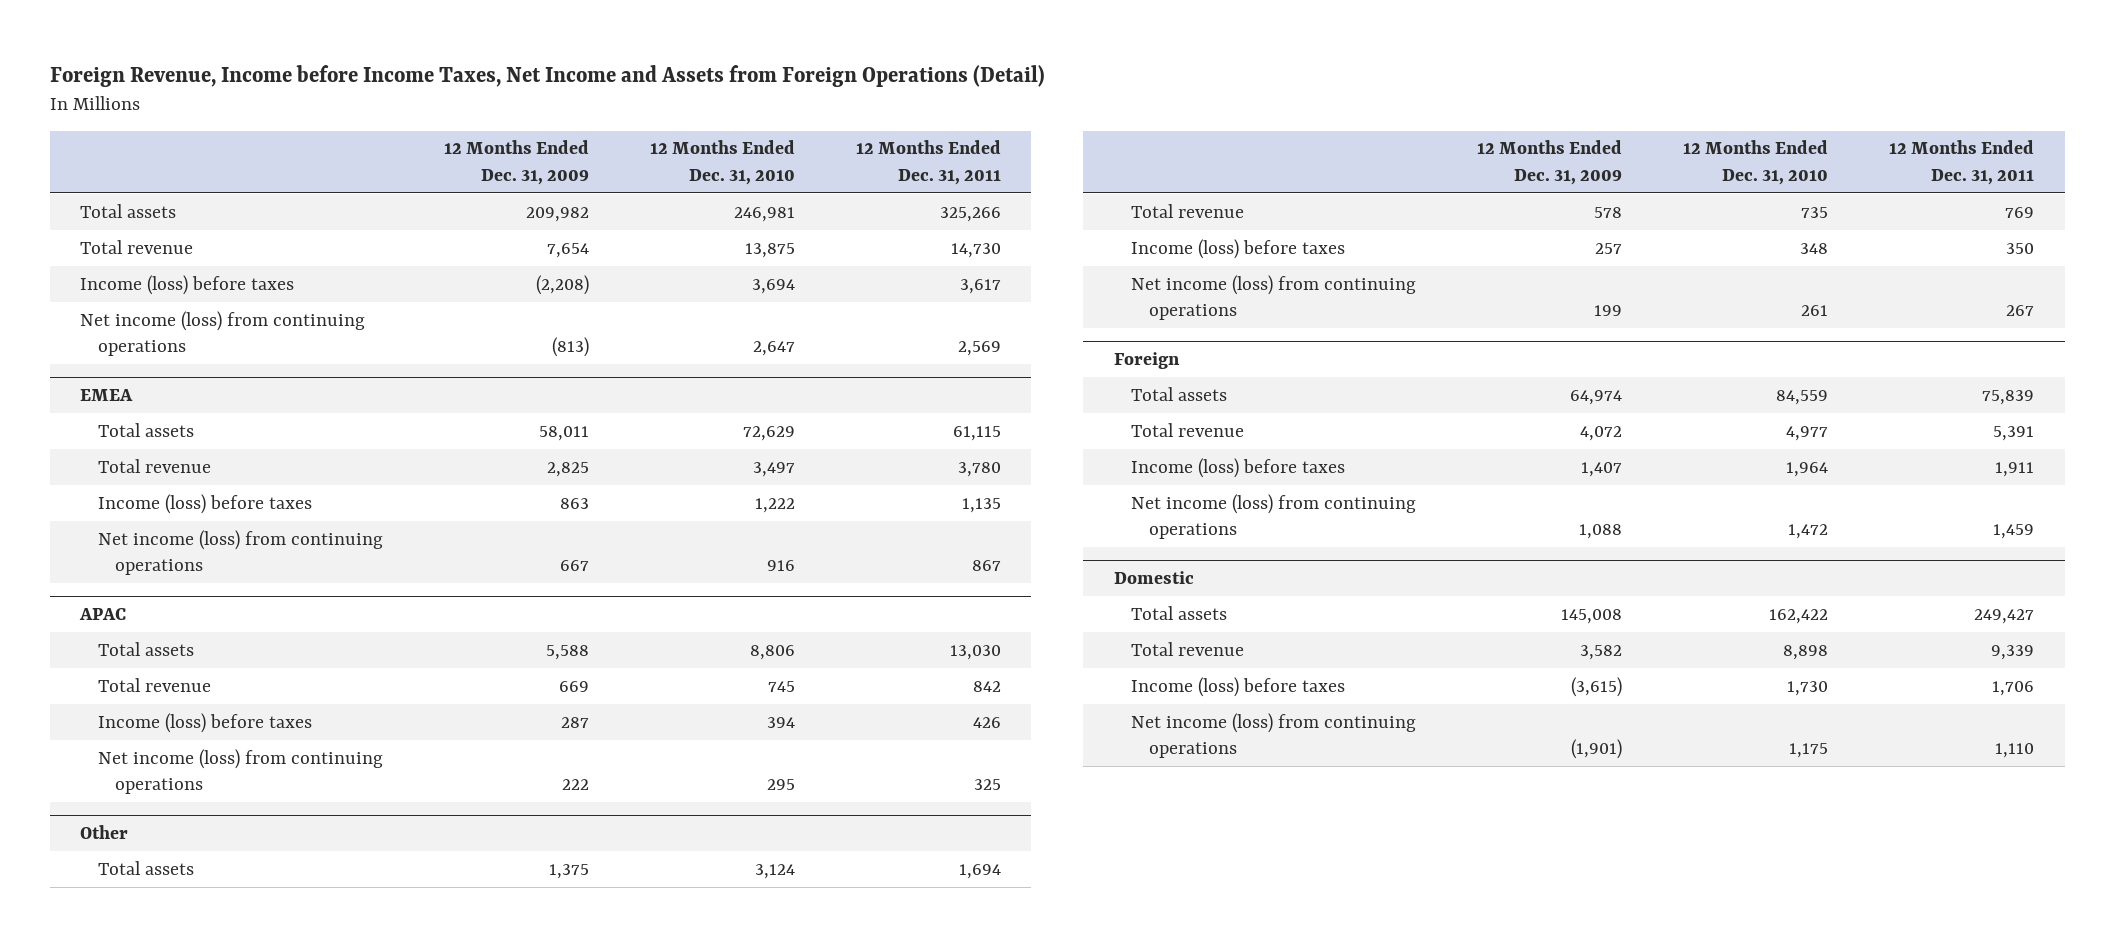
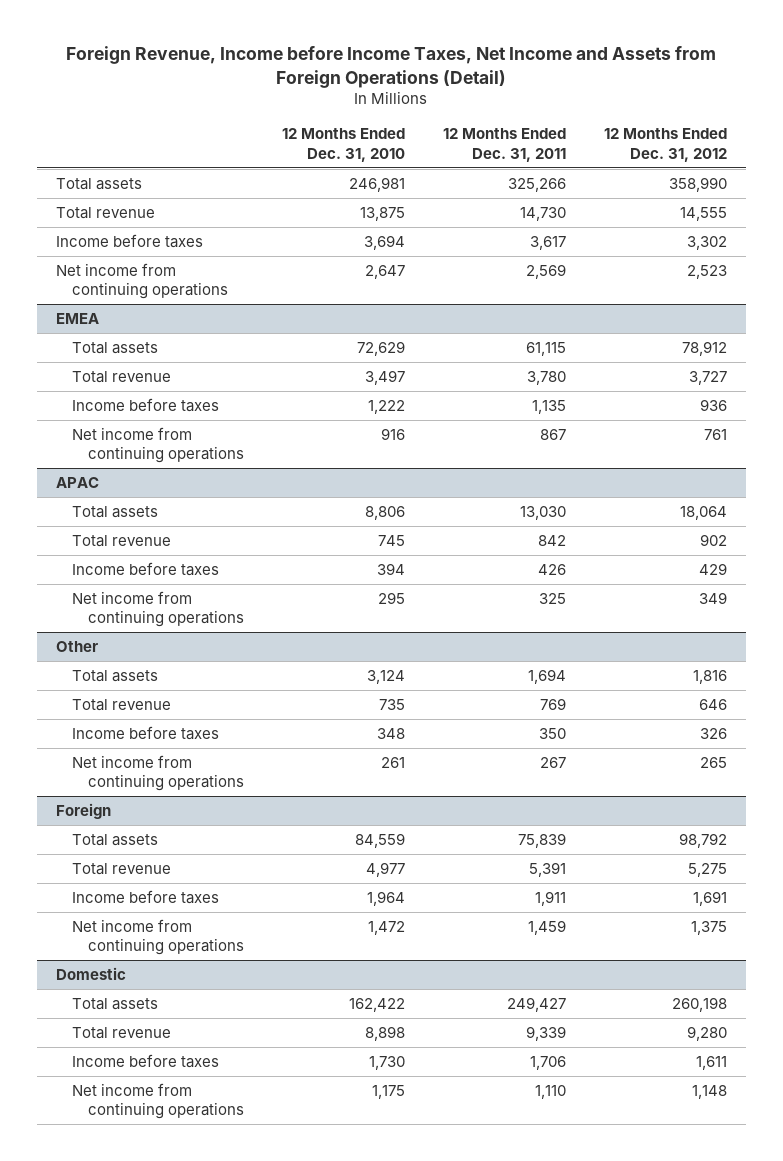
- | 12 Months Ended Dec. 31, 2009 | 12 Months Ended Dec. 31, 2010 | 12 Months Ended Dec. 31, 2011
+ | 12 Months Ended Dec. 31, 2010 | 12 Months Ended Dec. 31, 2011 | 12 Months Ended Dec. 31, 2012
- Income (loss) before taxes | (2,208) | 3,694 | 3,617
- Net income (loss) from continuing operations | (813) | 2,647 | 2,569
+ Income before taxes | 3,694 | 3,617 | 3,302
+ Net income from continuing operations | 2,647 | 2,569 | 2,523
@ EMEA
- Income (loss) before taxes | 863 | 1,222 | 1,135
- Net income (loss) from continuing operations | 667 | 916 | 867
+ Income before taxes | 1,222 | 1,135 | 936
+ Net income from continuing operations | 916 | 867 | 761
@ APAC
- Income (loss) before taxes | 287 | 394 | 426
- Net income (loss) from continuing operations | 222 | 295 | 325
+ Income before taxes | 394 | 426 | 429
+ Net income from continuing operations | 295 | 325 | 349
@ Other
- Income (loss) before taxes | 257 | 348 | 350
- Net income (loss) from continuing operations | 199 | 261 | 267
+ Income before taxes | 348 | 350 | 326
+ Net income from continuing operations | 261 | 267 | 265
@ Foreign
- Income (loss) before taxes | 1,407 | 1,964 | 1,911
- Net income (loss) from continuing operations | 1,088 | 1,472 | 1,459
+ Income before taxes | 1,964 | 1,911 | 1,691
+ Net income from continuing operations | 1,472 | 1,459 | 1,375
@ Domestic
- Income (loss) before taxes | (3,615) | 1,730 | 1,706
- Net income (loss) from continuing operations | (1,901) | 1,175 | 1,110
+ Income before taxes | 1,730 | 1,706 | 1,611
+ Net income from continuing operations | 1,175 | 1,110 | 1,148

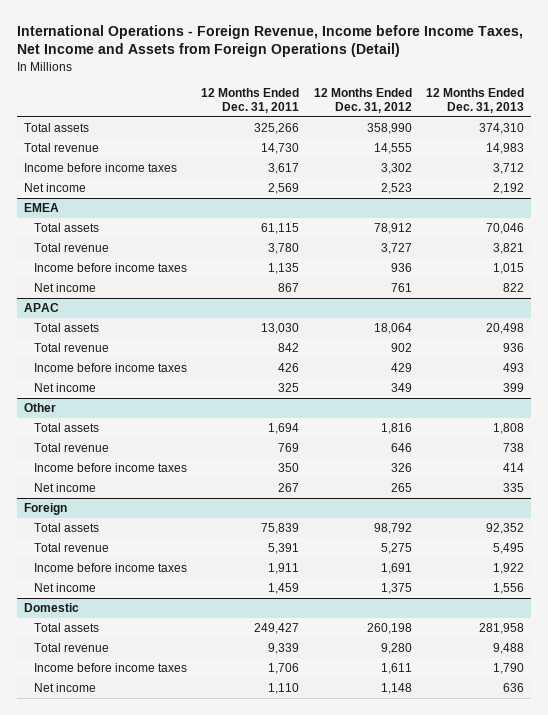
- Foreign Revenue, Income before Income Taxes, Net Income and Assets from Foreign Operations (Detail)
+ International Operations - Foreign Revenue, Income before Income Taxes, Net Income and Assets from Foreign Operations (Detail)
- | 12 Months Ended Dec. 31, 2010 | 12 Months Ended Dec. 31, 2011 | 12 Months Ended Dec. 31, 2012
+ | 12 Months Ended Dec. 31, 2011 | 12 Months Ended Dec. 31, 2012 | 12 Months Ended Dec. 31, 2013
- Income before taxes | 3,694 | 3,617 | 3,302
- Net income from continuing operations | 2,647 | 2,569 | 2,523
+ Income before income taxes | 3,617 | 3,302 | 3,712
+ Net income | 2,569 | 2,523 | 2,192
@ EMEA
- Income before taxes | 1,222 | 1,135 | 936
- Net income from continuing operations | 916 | 867 | 761
+ Income before income taxes | 1,135 | 936 | 1,015
+ Net income | 867 | 761 | 822
@ APAC
- Income before taxes | 394 | 426 | 429
- Net income from continuing operations | 295 | 325 | 349
+ Income before income taxes | 426 | 429 | 493
+ Net income | 325 | 349 | 399
@ Other
- Income before taxes | 348 | 350 | 326
- Net income from continuing operations | 261 | 267 | 265
+ Income before income taxes | 350 | 326 | 414
+ Net income | 267 | 265 | 335
@ Foreign
- Income before taxes | 1,964 | 1,911 | 1,691
- Net income from continuing operations | 1,472 | 1,459 | 1,375
+ Income before income taxes | 1,911 | 1,691 | 1,922
+ Net income | 1,459 | 1,375 | 1,556
@ Domestic
- Income before taxes | 1,730 | 1,706 | 1,611
- Net income from continuing operations | 1,175 | 1,110 | 1,148
+ Income before income taxes | 1,706 | 1,611 | 1,790
+ Net income | 1,110 | 1,148 | 636

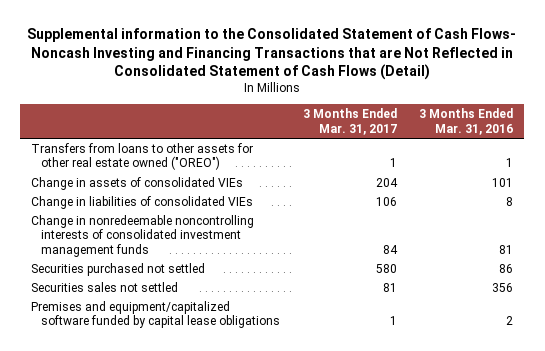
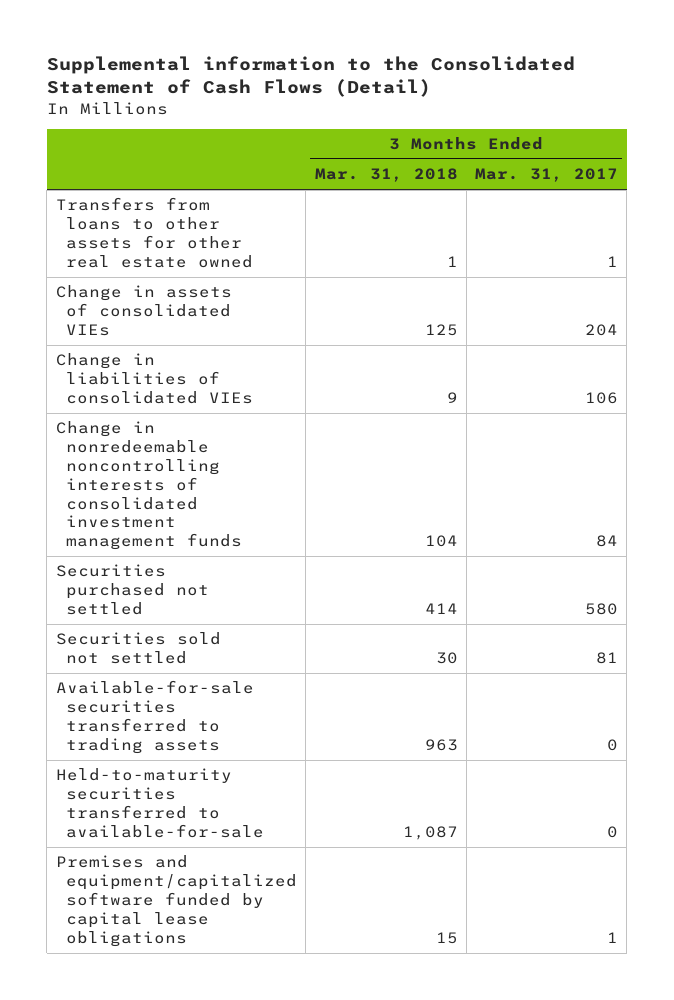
- Supplemental information to the Consolidated Statement of Cash Flows- Noncash Investing and Financing Transactions that are Not Reflected in Consolidated Statement of Cash Flows (Detail)
+ Supplemental information to the Consolidated Statement of Cash Flows (Detail)
- | 3 Months Ended Mar. 31, 2017 | 3 Months Ended Mar. 31, 2016
+ | 3 Months Ended Mar. 31, 2018 | 3 Months Ended Mar. 31, 2017
- Transfers from loans to other assets for other real estate owned ("OREO") | 1 | 1
+ Transfers from loans to other assets for other real estate owned | 1 | 1
- Securities sales not settled | 81 | 356
+ Securities sold not settled | 30 | 81
+ Available-for-sale securities transferred to trading assets | 963 | 0
+ Held-to-maturity securities transferred to available-for-sale | 1,087 | 0

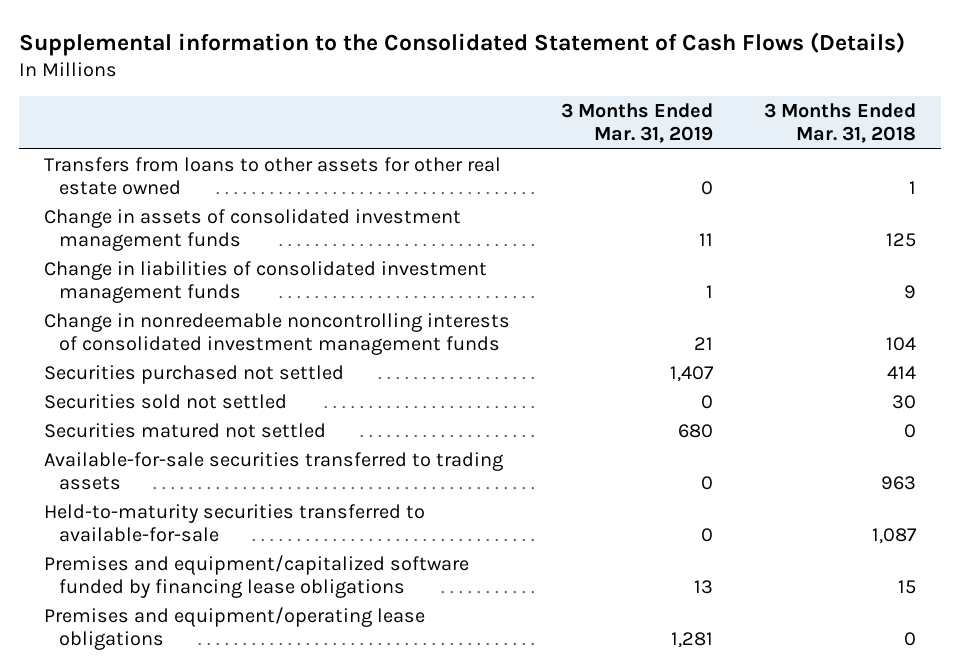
- Supplemental information to the Consolidated Statement of Cash Flows (Detail)
+ Supplemental information to the Consolidated Statement of Cash Flows (Details)
- | 3 Months Ended Mar. 31, 2018 | 3 Months Ended Mar. 31, 2017
+ | 3 Months Ended Mar. 31, 2019 | 3 Months Ended Mar. 31, 2018
- Change in assets of consolidated VIEs | 125 | 204
- Change in liabilities of consolidated VIEs | 9 | 106
+ Change in assets of consolidated investment management funds | 11 | 125
+ Change in liabilities of consolidated investment management funds | 1 | 9
+ Securities matured not settled | 680 | 0
- Premises and equipment/capitalized software funded by capital lease obligations | 15 | 1
+ Premises and equipment/capitalized software funded by financing lease obligations | 13 | 15
+ Premises and equipment/operating lease obligations | 1,281 | 0

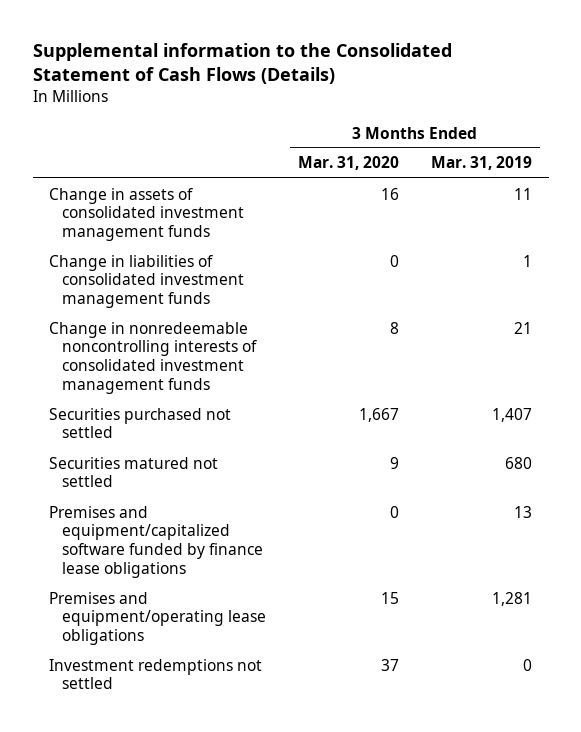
- | 3 Months Ended Mar. 31, 2019 | 3 Months Ended Mar. 31, 2018
+ | 3 Months Ended Mar. 31, 2020 | 3 Months Ended Mar. 31, 2019
- Transfers from loans to other assets for other real estate owned | 0 | 1
- Securities sold not settled | 0 | 30
- Available-for-sale securities transferred to trading assets | 0 | 963
- Held-to-maturity securities transferred to available-for-sale | 0 | 1,087
- Premises and equipment/capitalized software funded by financing lease obligations | 13 | 15
+ Premises and equipment/capitalized software funded by finance lease obligations | 0 | 13
+ Investment redemptions not settled | 37 | 0

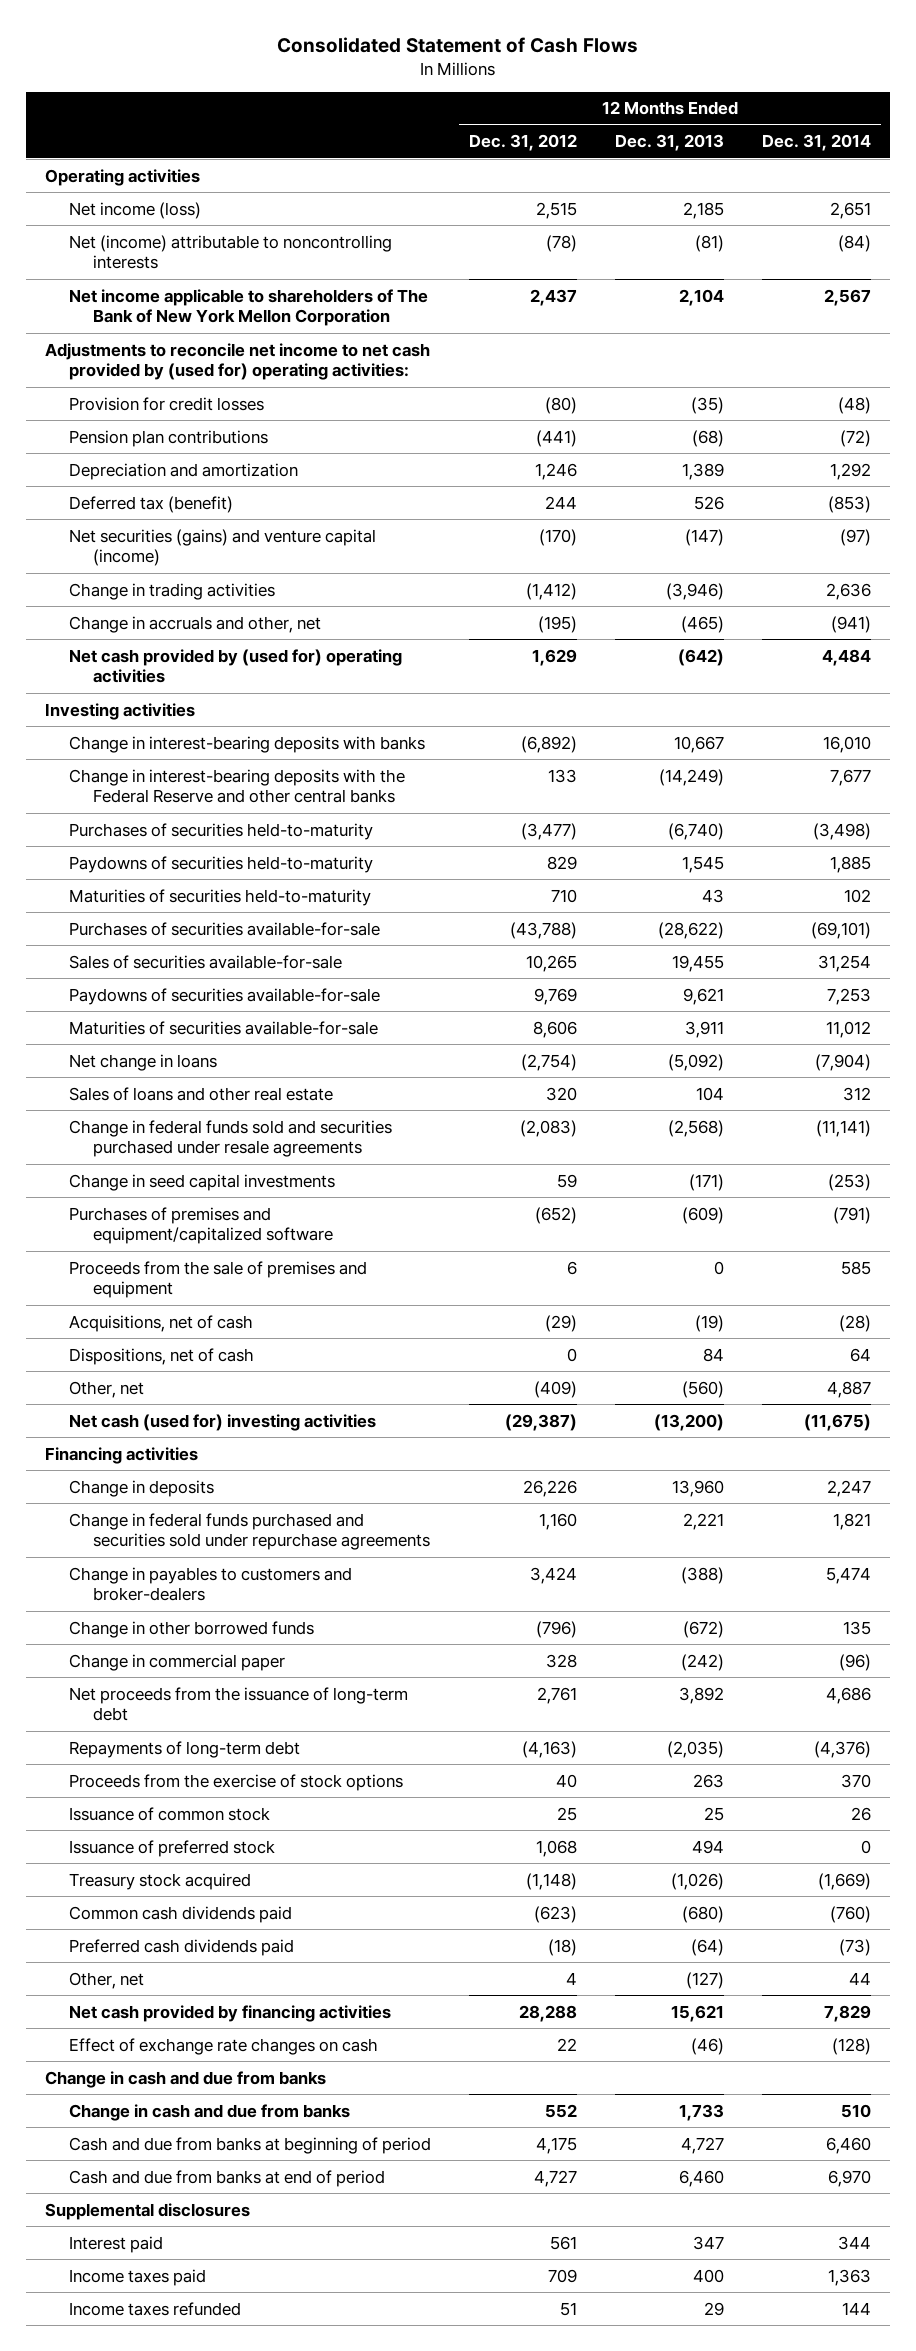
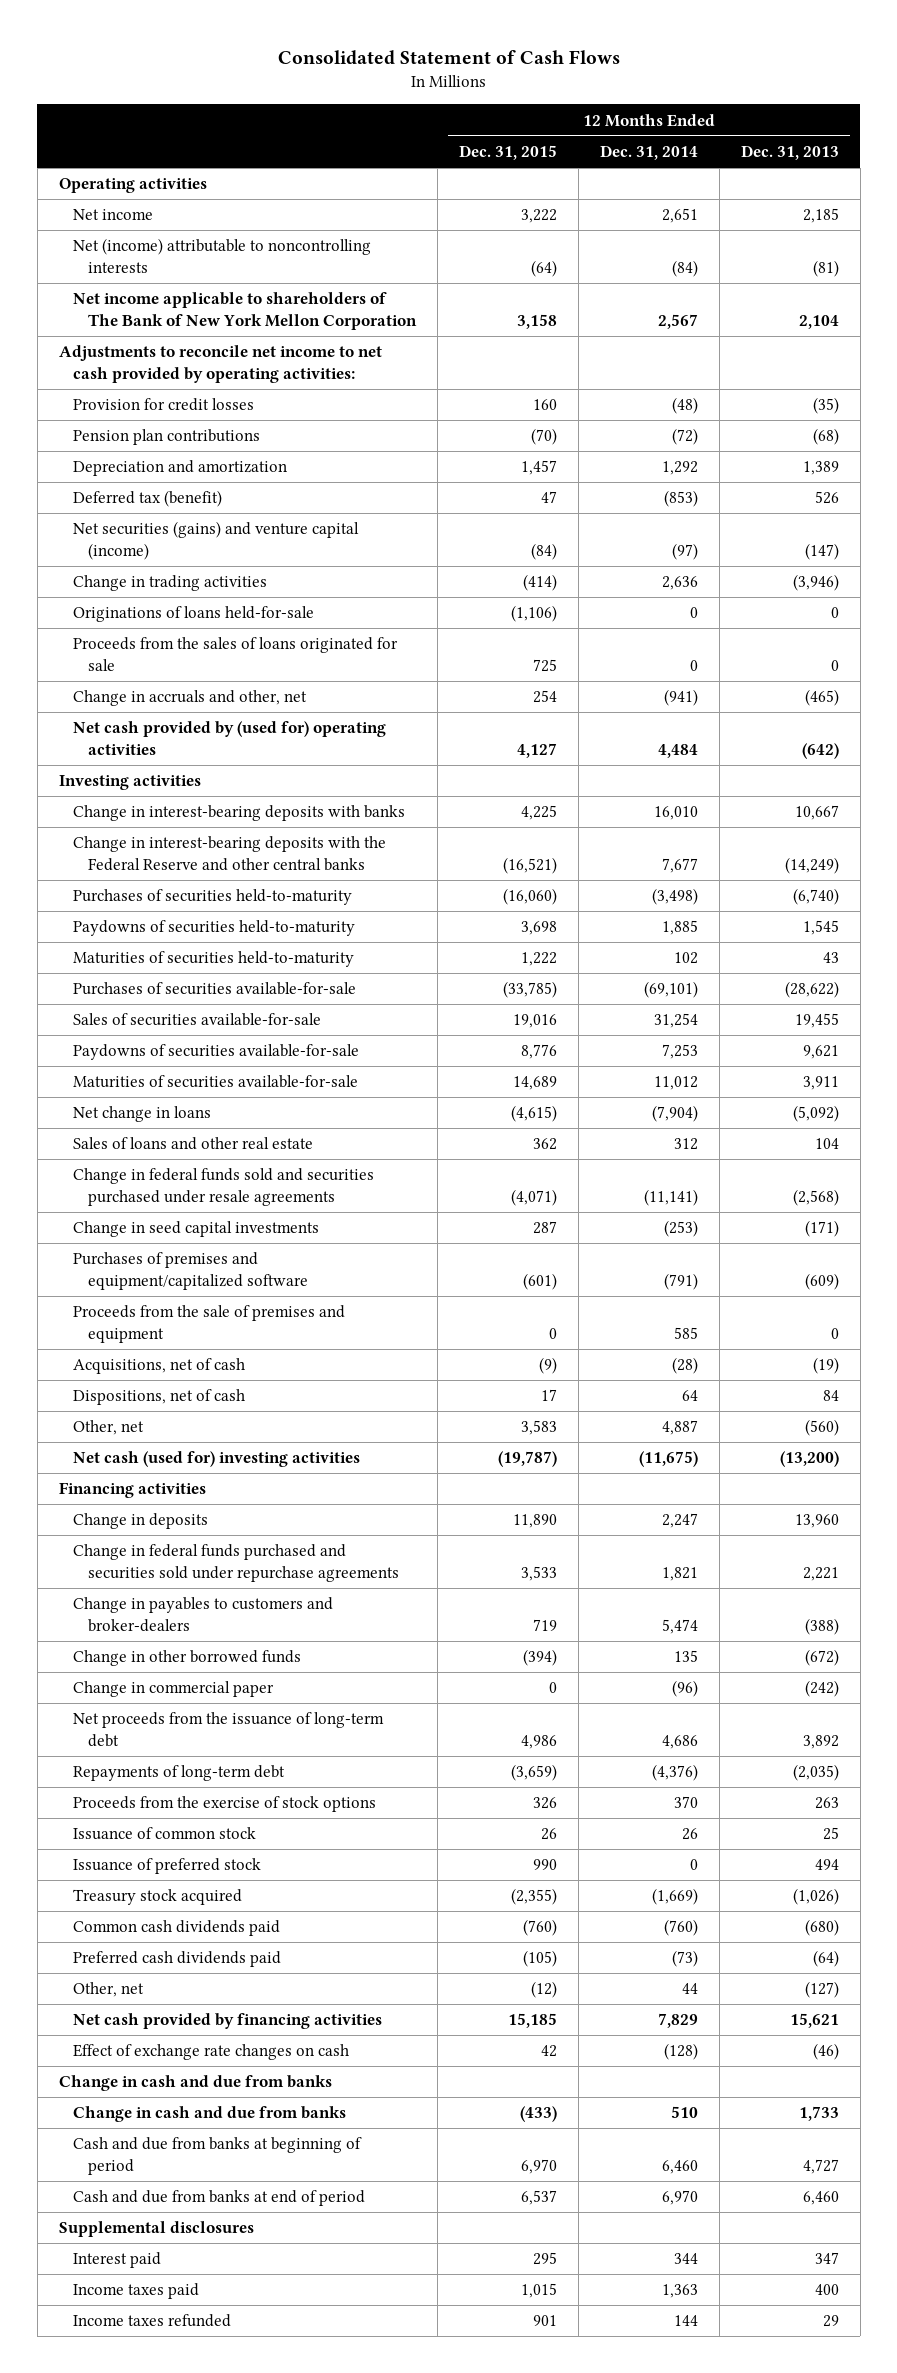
- | 12 Months Ended Dec. 31, 2012 | 12 Months Ended Dec. 31, 2013 | 12 Months Ended Dec. 31, 2014
+ | 12 Months Ended Dec. 31, 2015 | 12 Months Ended Dec. 31, 2014 | 12 Months Ended Dec. 31, 2013
- Net income (loss) | 2,515 | 2,185 | 2,651
+ Net income | 3,222 | 2,651 | 2,185
- Adjustments to reconcile net income to net cash provided by (used for) operating activities:
+ Adjustments to reconcile net income to net cash provided by operating activities:
+ Originations of loans held-for-sale | (1,106) | 0 | 0
+ Proceeds from the sales of loans originated for sale | 725 | 0 | 0

